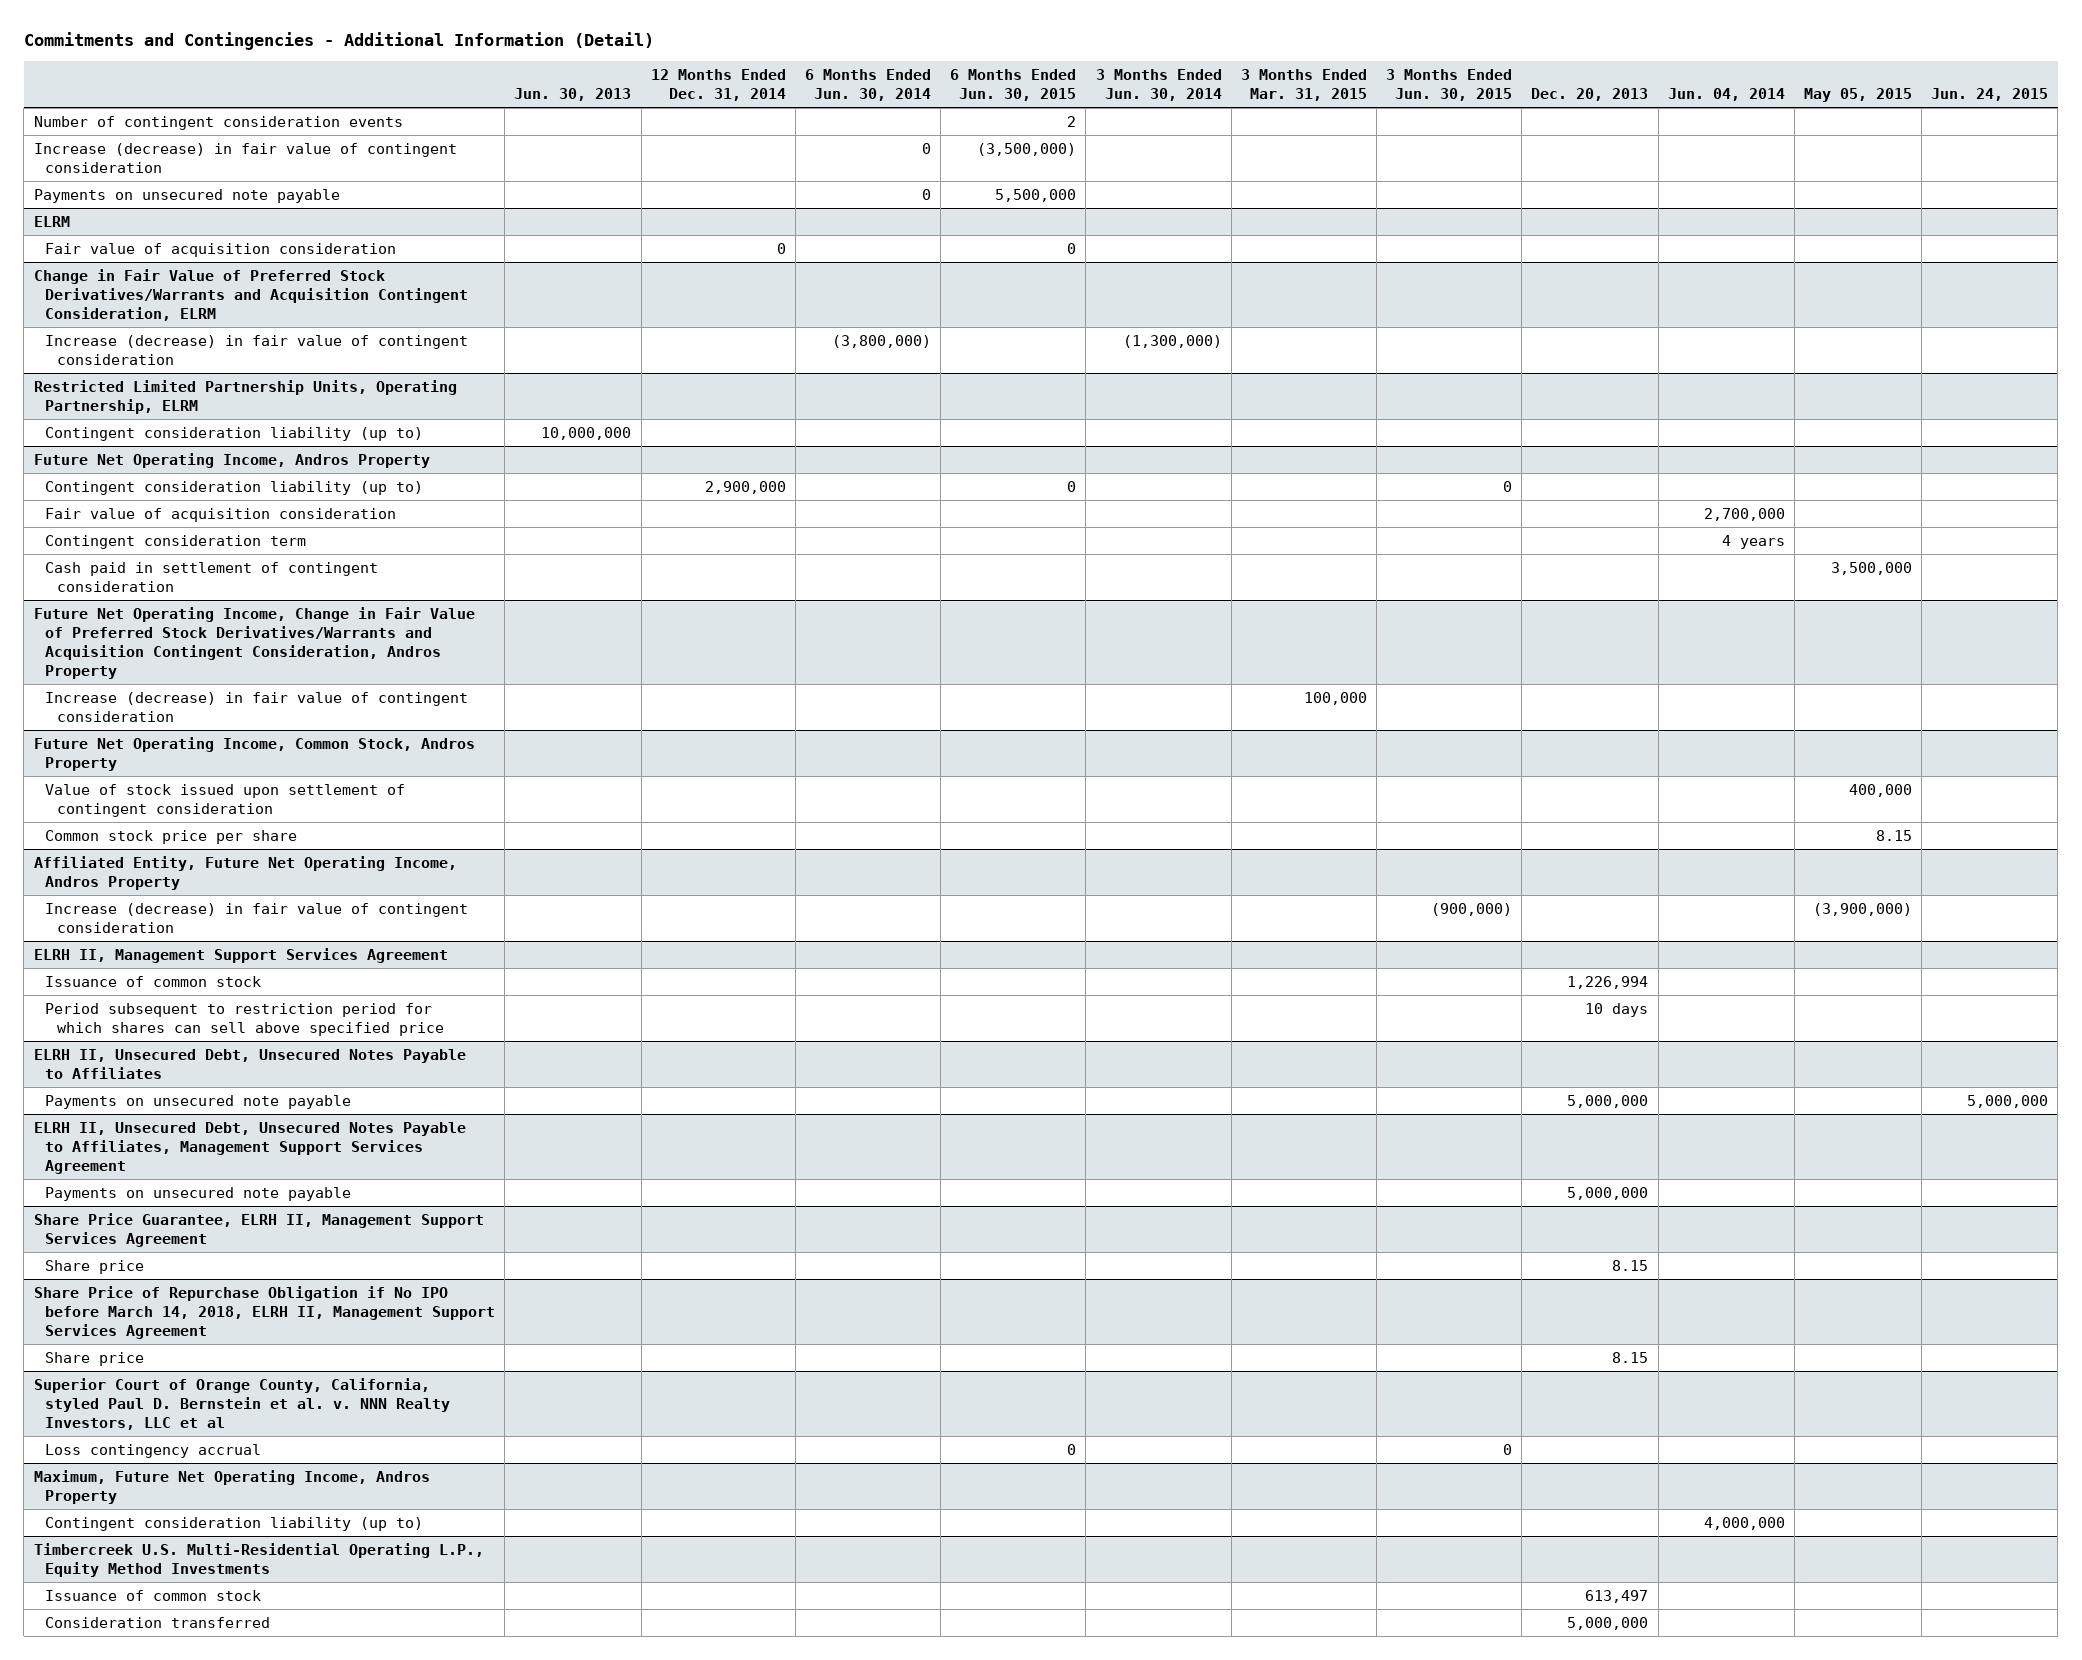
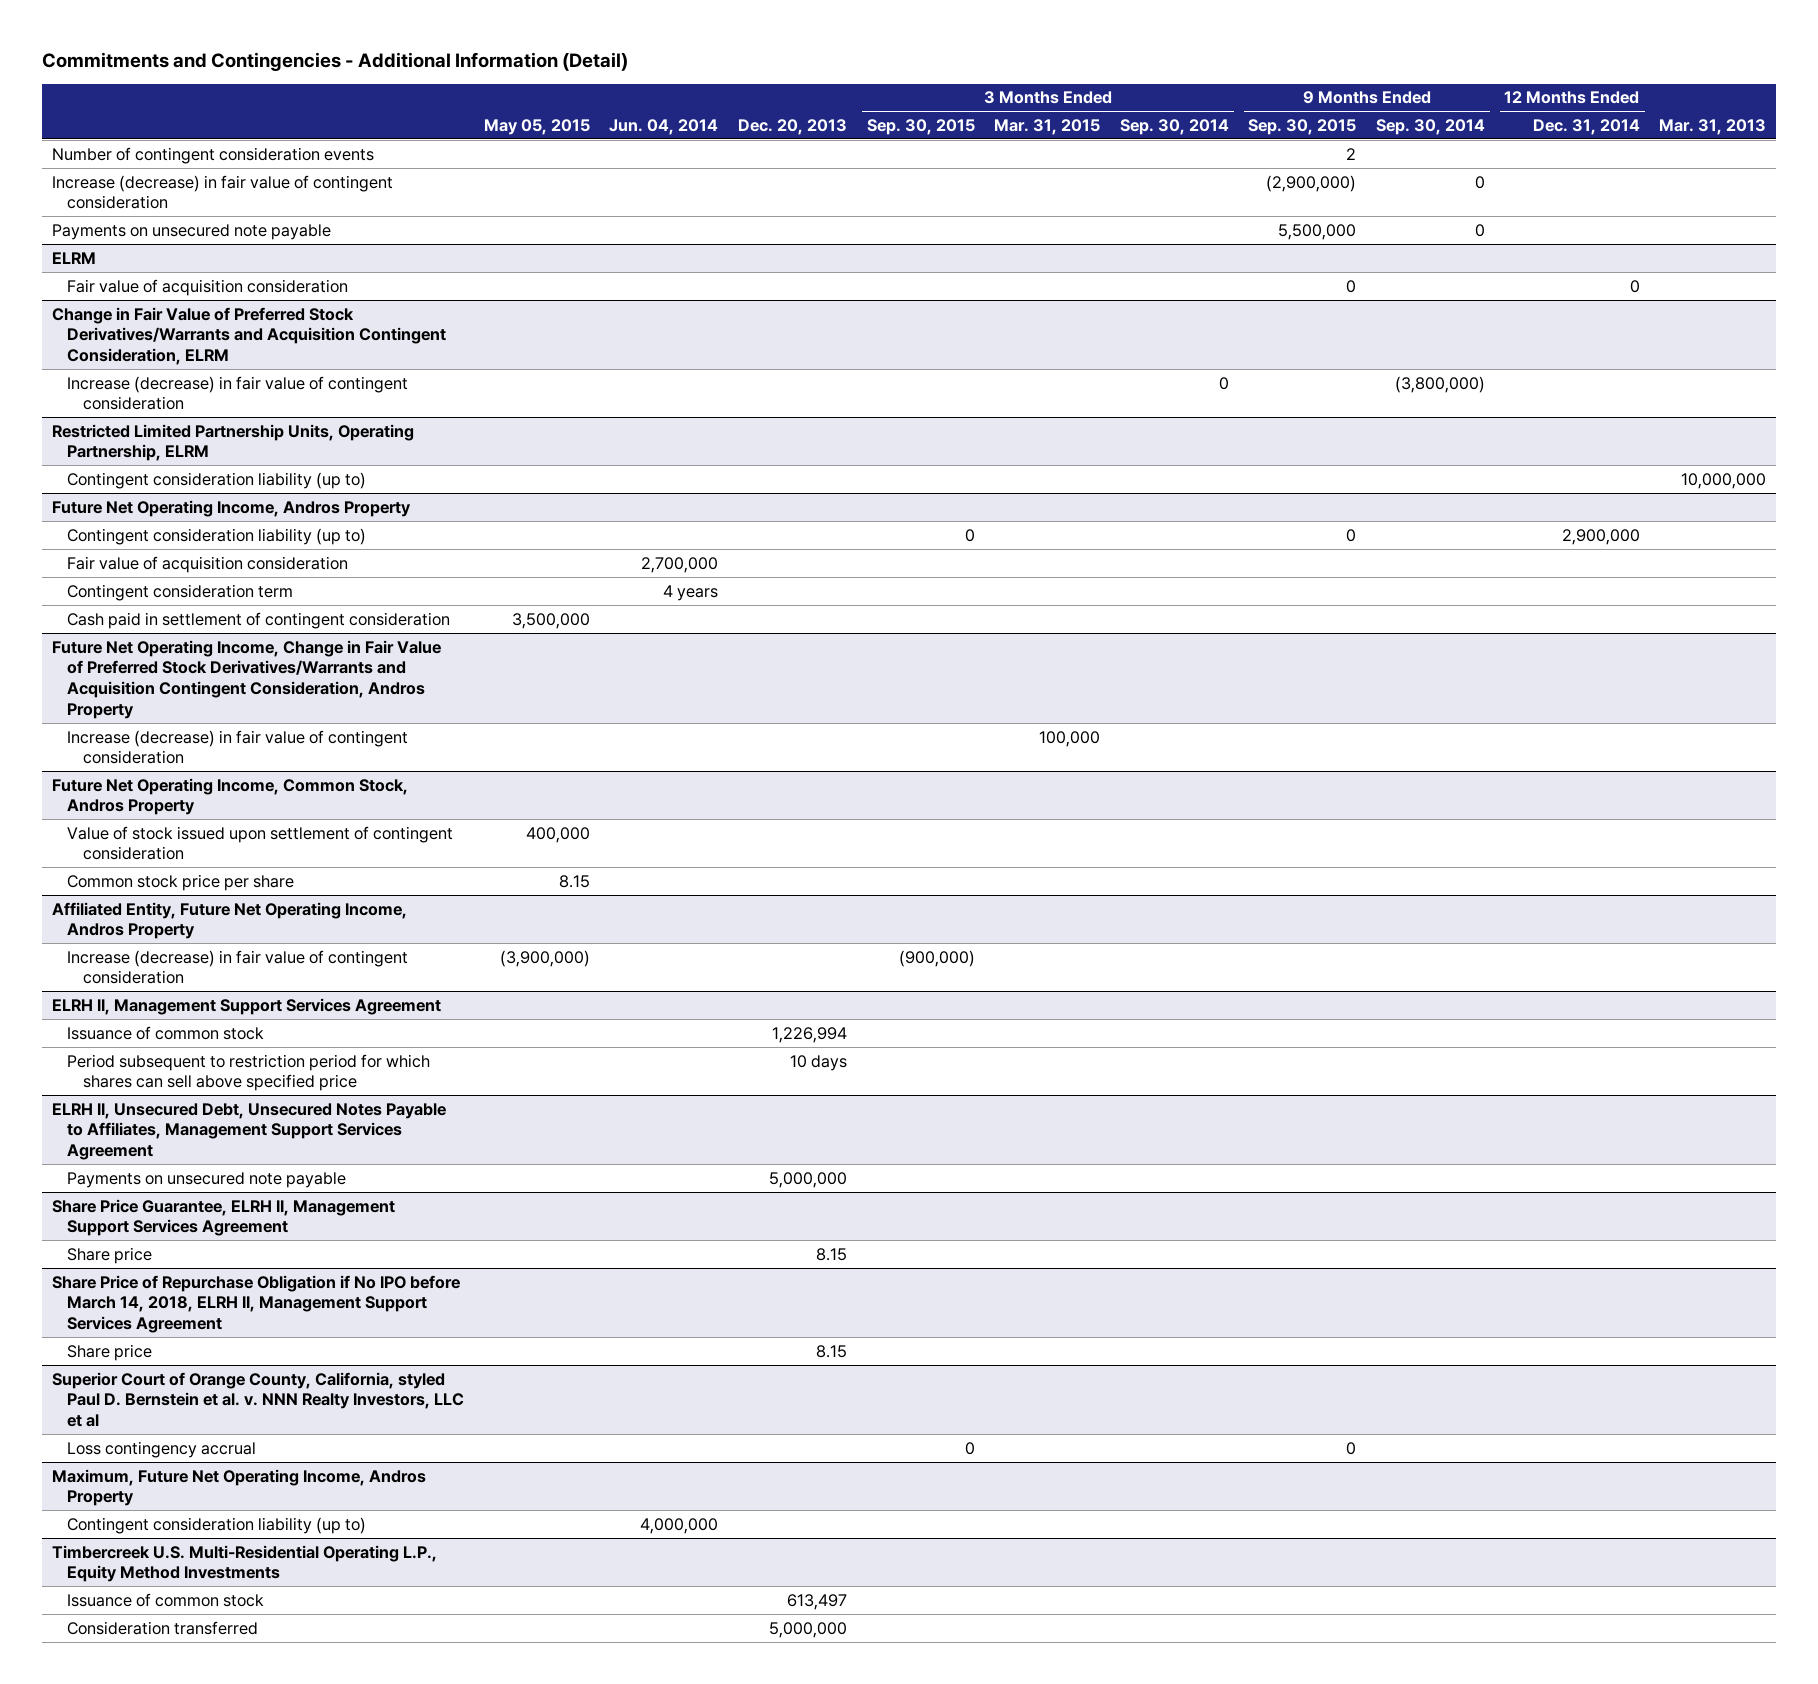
- | Jun. 30, 2013 | 12 Months Ended Dec. 31, 2014 | 6 Months Ended Jun. 30, 2014 | 6 Months Ended Jun. 30, 2015 | 3 Months Ended Jun. 30, 2014 | 3 Months Ended Mar. 31, 2015 | 3 Months Ended Jun. 30, 2015 | Dec. 20, 2013 | Jun. 04, 2014 | May 05, 2015 | Jun. 24, 2015
+ | May 05, 2015 | Jun. 04, 2014 | Dec. 20, 2013 | 3 Months Ended Sep. 30, 2015 | 3 Months Ended Mar. 31, 2015 | 3 Months Ended Sep. 30, 2014 | 9 Months Ended Sep. 30, 2015 | 9 Months Ended Sep. 30, 2014 | 12 Months Ended Dec. 31, 2014 | Mar. 31, 2013
- ELRH II, Unsecured Debt, Unsecured Notes Payable to Affiliates
- Payments on unsecured note payable | | | | | | | | 5,000,000 | | | 5,000,000

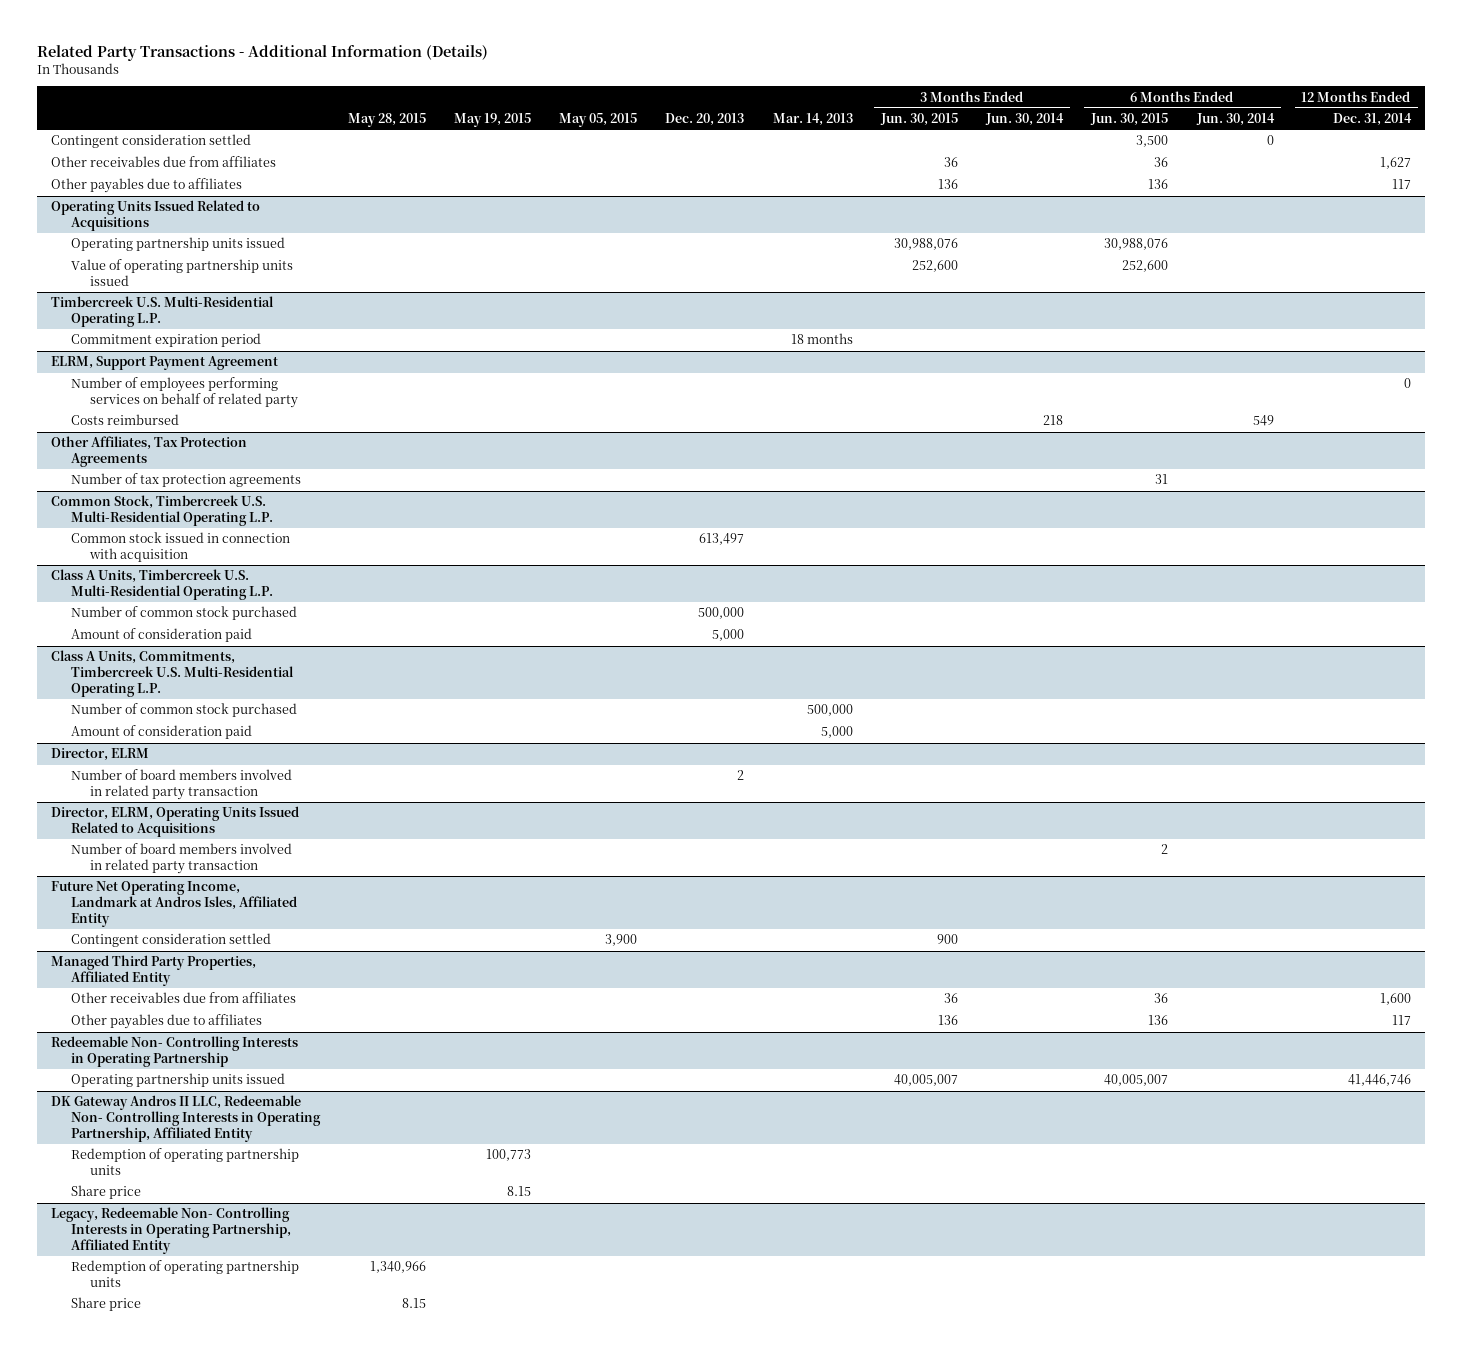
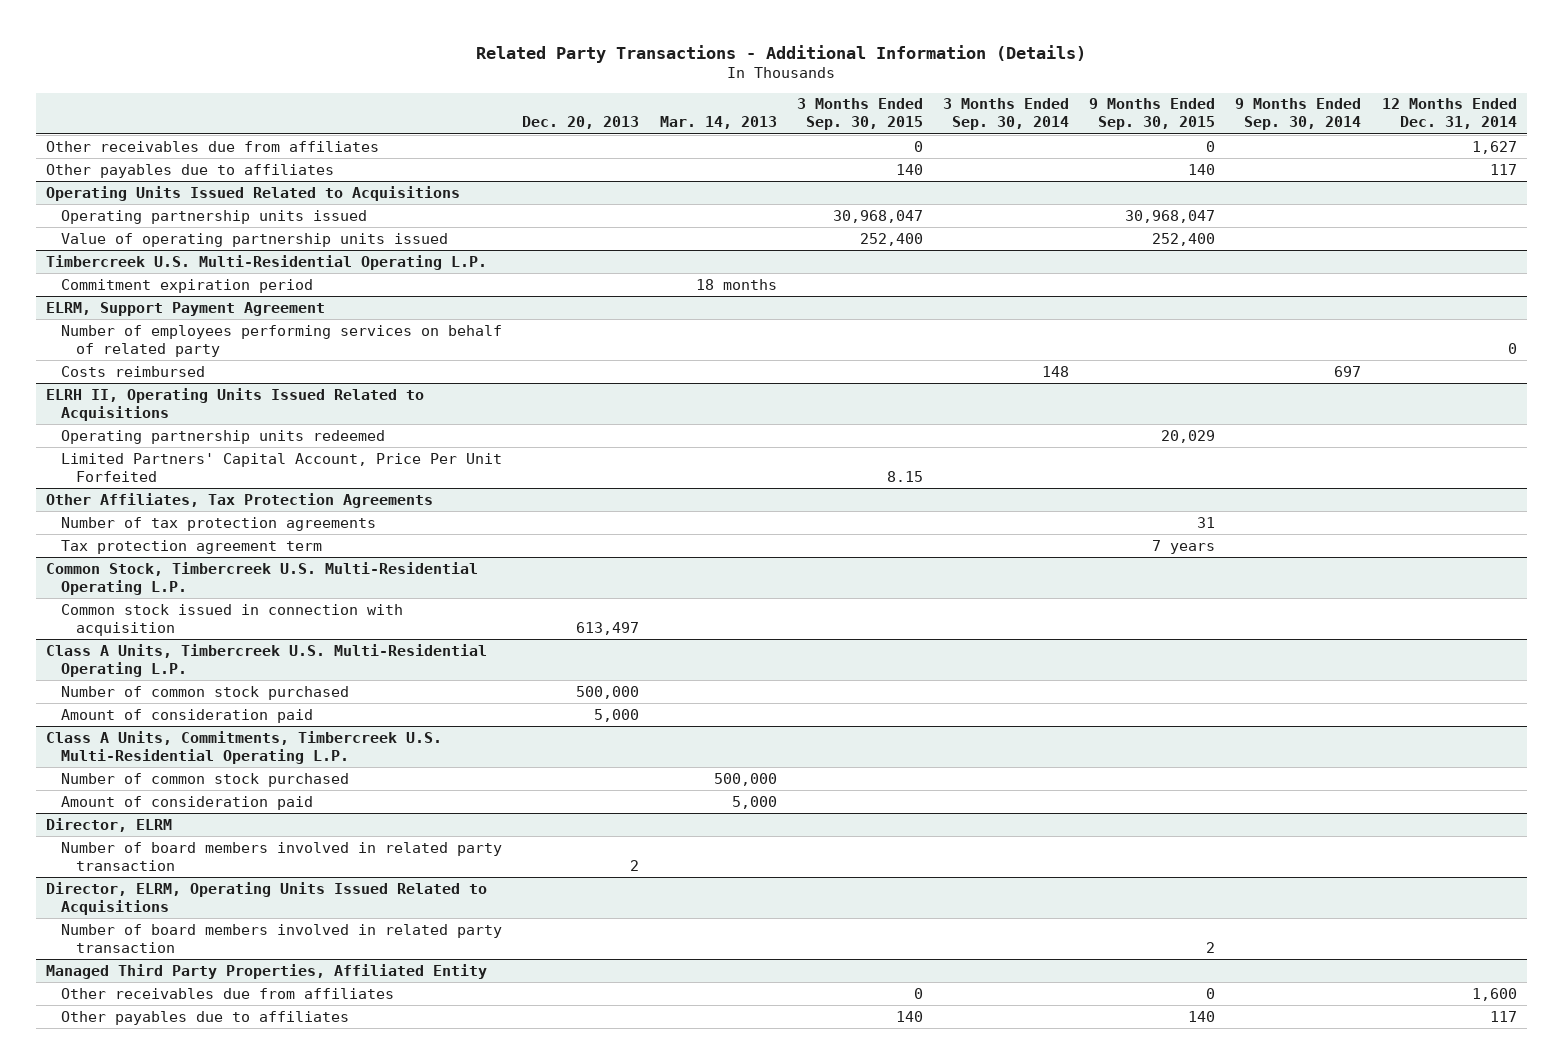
- | May 28, 2015 | May 19, 2015 | May 05, 2015 | Dec. 20, 2013 | Mar. 14, 2013 | 3 Months Ended Jun. 30, 2015 | 3 Months Ended Jun. 30, 2014 | 6 Months Ended Jun. 30, 2015 | 6 Months Ended Jun. 30, 2014 | 12 Months Ended Dec. 31, 2014
+ | Dec. 20, 2013 | Mar. 14, 2013 | 3 Months Ended Sep. 30, 2015 | 3 Months Ended Sep. 30, 2014 | 9 Months Ended Sep. 30, 2015 | 9 Months Ended Sep. 30, 2014 | 12 Months Ended Dec. 31, 2014
- Contingent consideration settled | | | | | | | | 3,500 | 0 |
+ ELRH II, Operating Units Issued Related to Acquisitions
+ Operating partnership units redeemed | | | | | 20,029 | |
+ Limited Partners' Capital Account, Price Per Unit Forfeited | | | 8.15 | | | |
@ Other Affiliates, Tax Protection Agreements
+ Tax protection agreement term | | | | | 7 years | |
- Future Net Operating Income, Landmark at Andros Isles, Affiliated Entity
- Contingent consideration settled | | | 3,900 | | | 900 | | | |
- Redeemable Non- Controlling Interests in Operating Partnership
- Operating partnership units issued | | | | | | 40,005,007 | | 40,005,007 | | 41,446,746
- DK Gateway Andros II LLC, Redeemable Non- Controlling Interests in Operating Partnership, Affiliated Entity
- Redemption of operating partnership units | | 100,773 | | | | | | | |
- Share price | | 8.15 | | | | | | | |
- Legacy, Redeemable Non- Controlling Interests in Operating Partnership, Affiliated Entity
- Redemption of operating partnership units | 1,340,966 | | | | | | | | |
- Share price | 8.15 | | | | | | | | |

